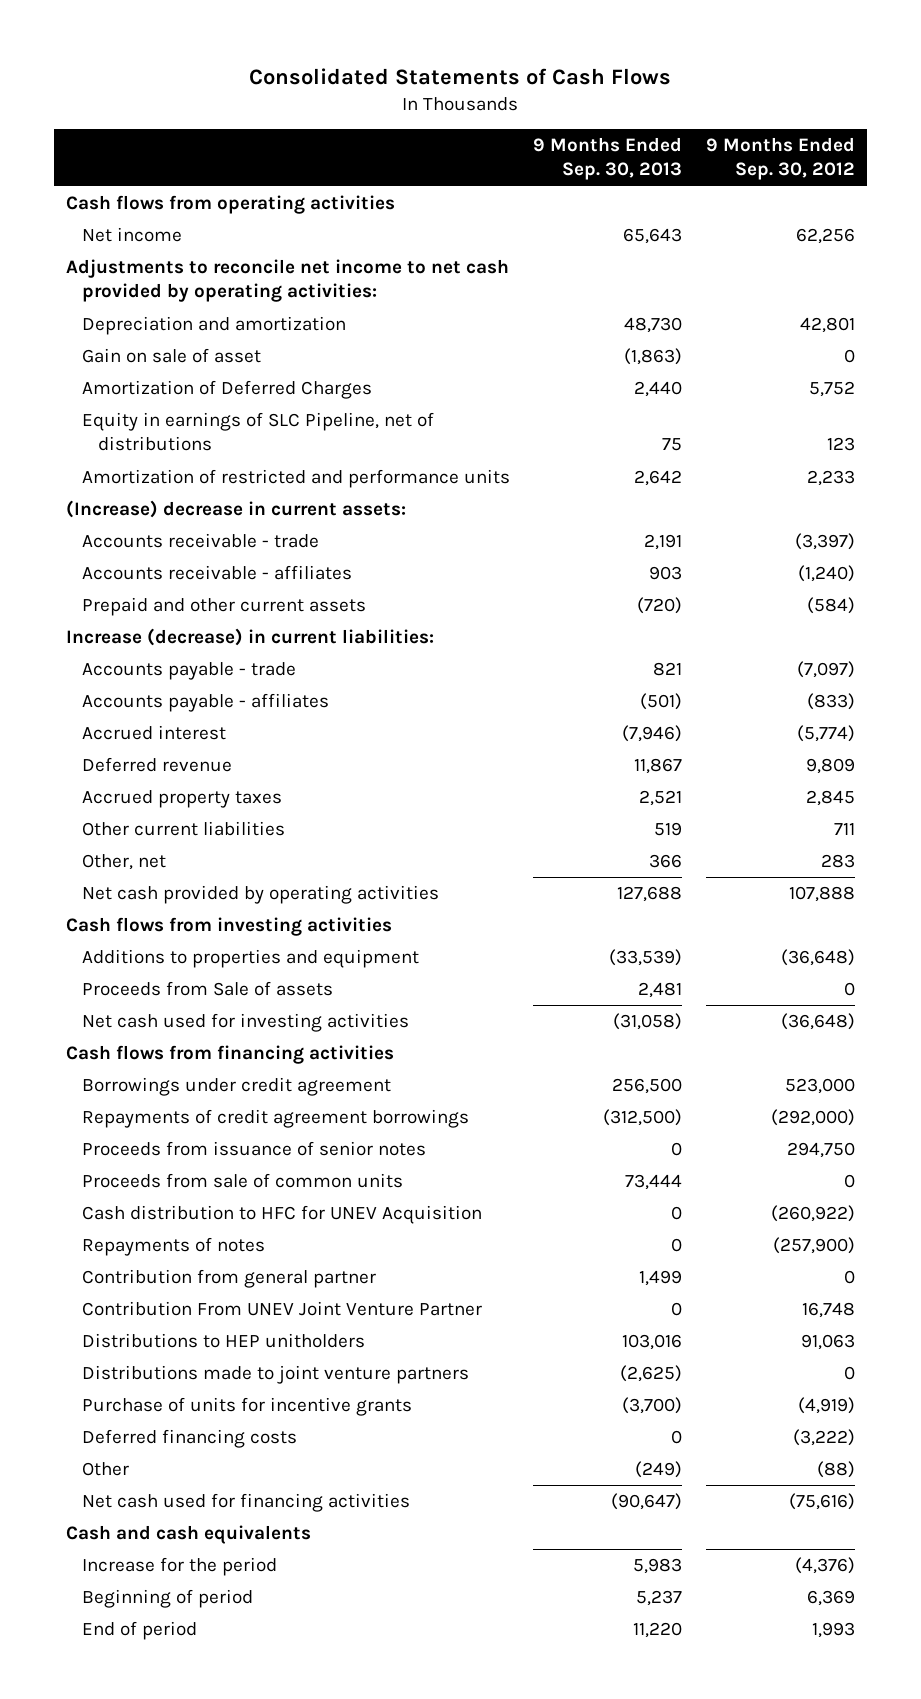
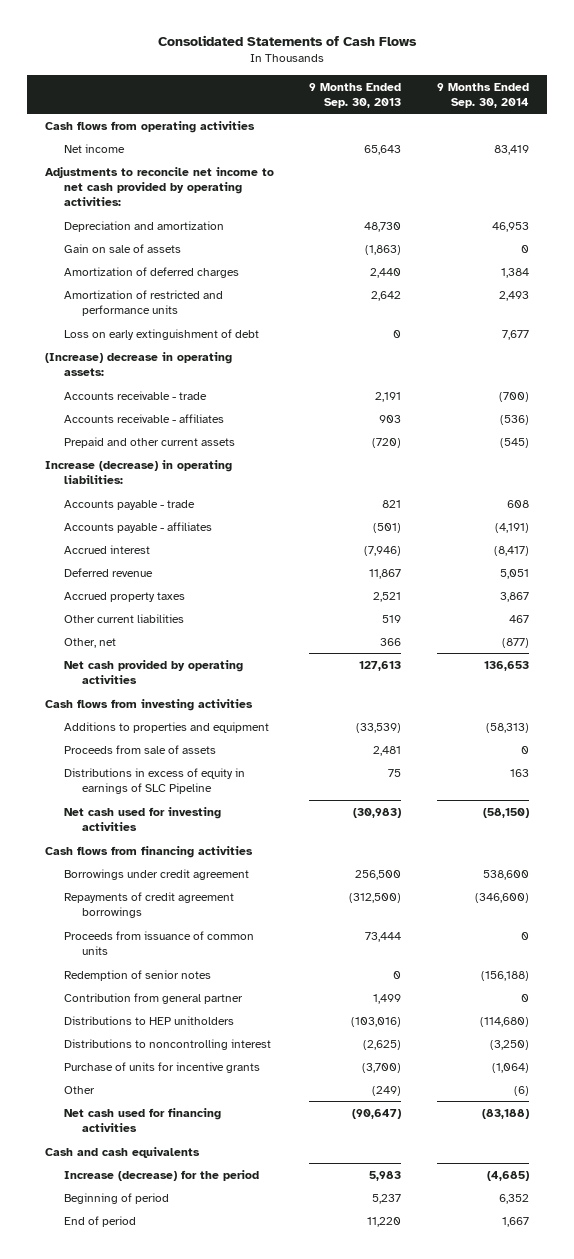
- | 9 Months Ended Sep. 30, 2013 | 9 Months Ended Sep. 30, 2012
+ | 9 Months Ended Sep. 30, 2013 | 9 Months Ended Sep. 30, 2014
- Gain on sale of asset | (1,863) | 0
- Amortization of Deferred Charges | 2,440 | 5,752
- Equity in earnings of SLC Pipeline, net of distributions | 75 | 123
+ Gain on sale of assets | (1,863) | 0
+ Amortization of deferred charges | 2,440 | 1,384
- (Increase) decrease in current assets:
+ Loss on early extinguishment of debt | 0 | 7,677
+ (Increase) decrease in operating assets:
- Increase (decrease) in current liabilities:
+ Increase (decrease) in operating liabilities:
- Net cash provided by operating activities | 127,688 | 107,888
+ Net cash provided by operating activities | 127,613 | 136,653
- Proceeds from Sale of assets | 2,481 | 0
- Net cash used for investing activities | (31,058) | (36,648)
+ Proceeds from sale of assets | 2,481 | 0
+ Distributions in excess of equity in earnings of SLC Pipeline | 75 | 163
+ Net cash used for investing activities | (30,983) | (58,150)
- Proceeds from issuance of senior notes | 0 | 294,750
- Proceeds from sale of common units | 73,444 | 0
- Cash distribution to HFC for UNEV Acquisition | 0 | (260,922)
- Repayments of notes | 0 | (257,900)
+ Proceeds from issuance of common units | 73,444 | 0
+ Redemption of senior notes | 0 | (156,188)
- Contribution From UNEV Joint Venture Partner | 0 | 16,748
- Distributions to HEP unitholders | 103,016 | 91,063
- Distributions made to joint venture partners | (2,625) | 0
+ Distributions to HEP unitholders | (103,016) | (114,680)
+ Distributions to noncontrolling interest | (2,625) | (3,250)
- Deferred financing costs | 0 | (3,222)
- Increase for the period | 5,983 | (4,376)
+ Increase (decrease) for the period | 5,983 | (4,685)

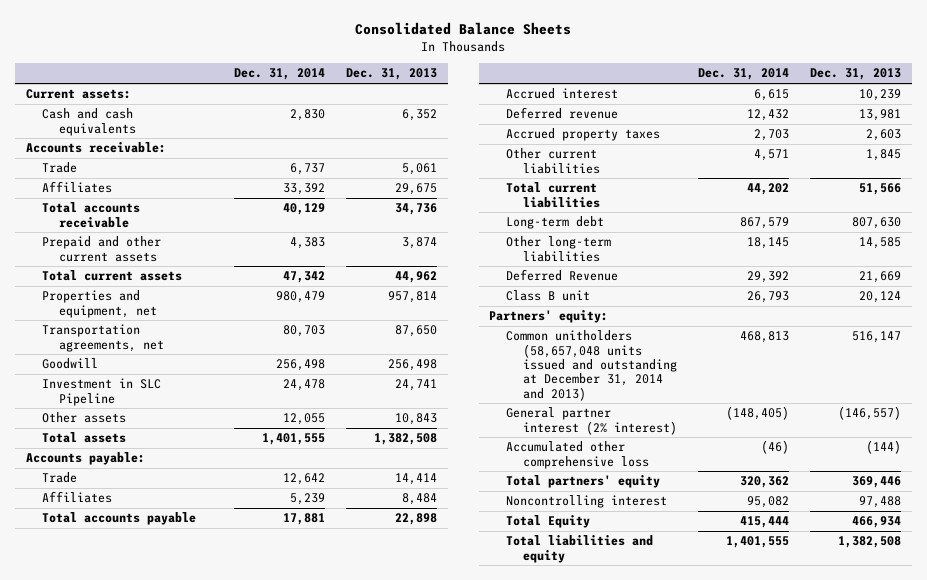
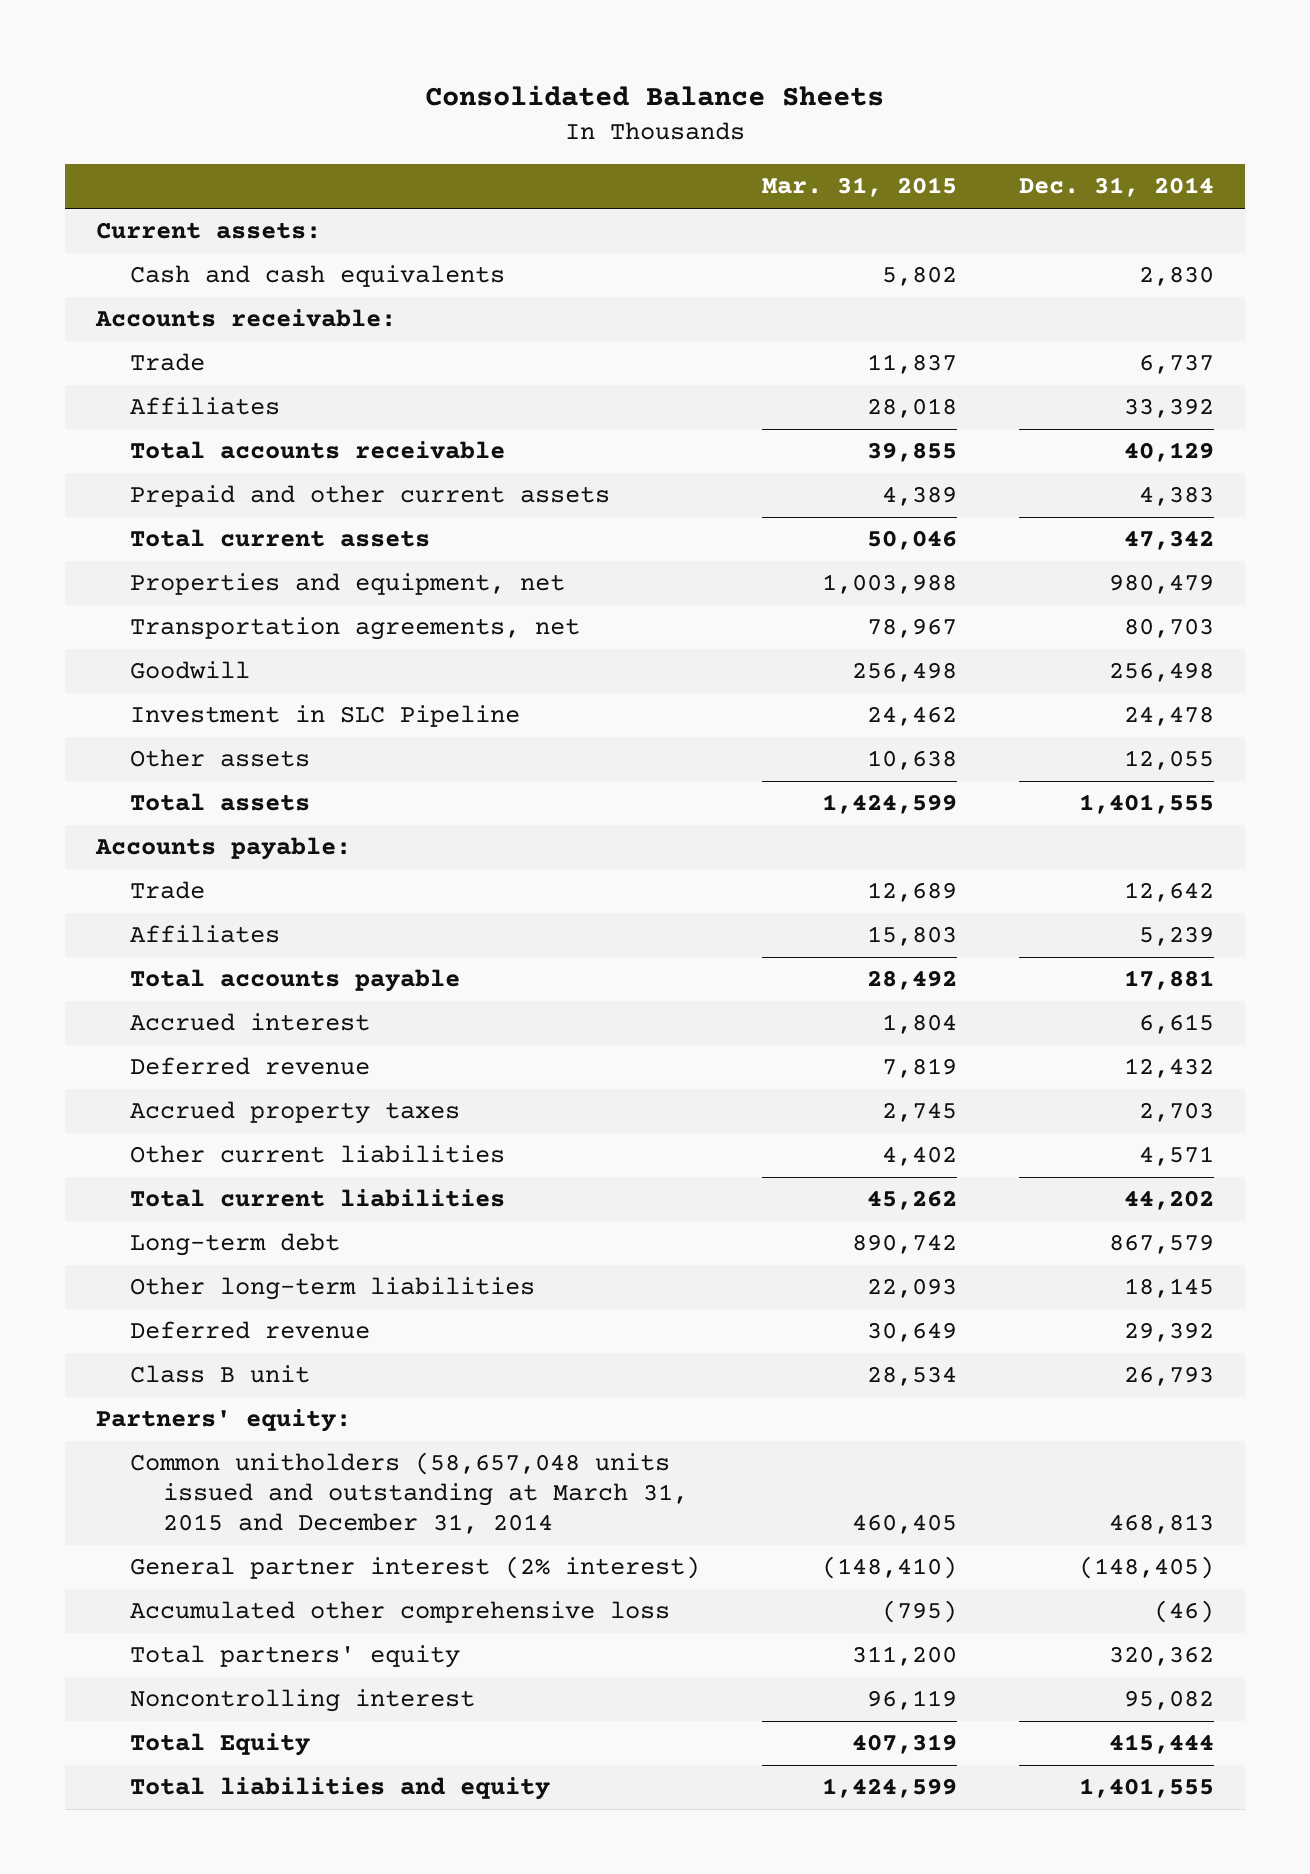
- | Dec. 31, 2014 | Dec. 31, 2013
+ | Mar. 31, 2015 | Dec. 31, 2014
- Deferred Revenue | 29,392 | 21,669
+ Deferred revenue | 30,649 | 29,392
- Common unitholders (58,657,048 units issued and outstanding at December 31, 2014 and 2013) | 468,813 | 516,147
+ Common unitholders (58,657,048 units issued and outstanding at March 31, 2015 and December 31, 2014 | 460,405 | 468,813

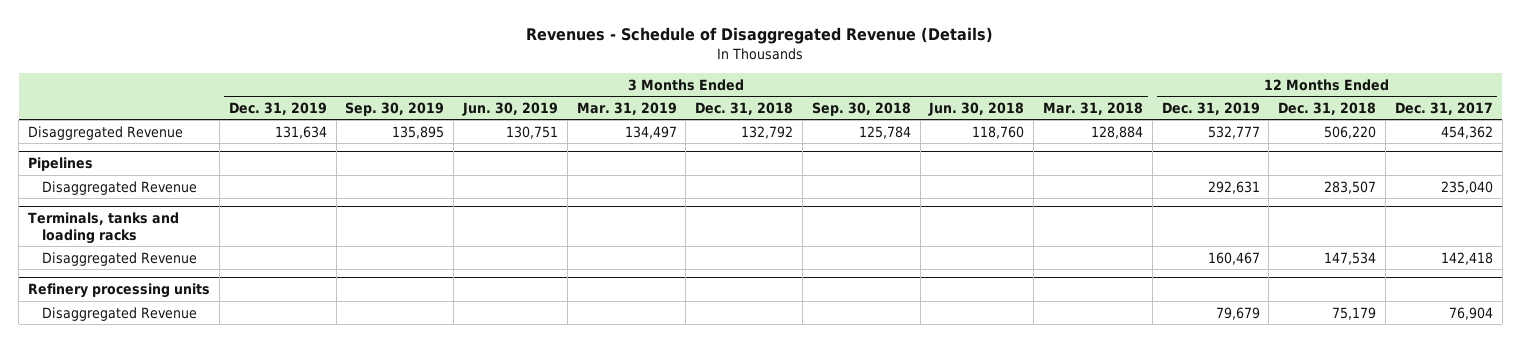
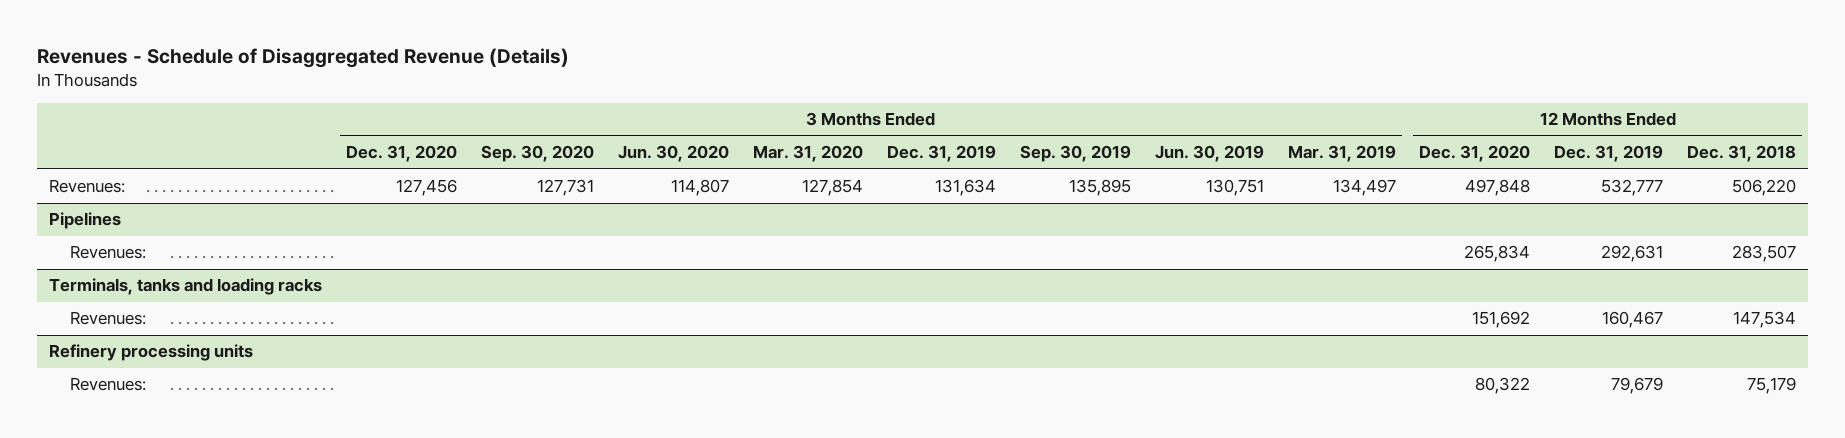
- | 3 Months Ended Dec. 31, 2019 | 3 Months Ended Sep. 30, 2019 | 3 Months Ended Jun. 30, 2019 | 3 Months Ended Mar. 31, 2019 | 3 Months Ended Dec. 31, 2018 | 3 Months Ended Sep. 30, 2018 | 3 Months Ended Jun. 30, 2018 | 3 Months Ended Mar. 31, 2018 | 12 Months Ended Dec. 31, 2019 | 12 Months Ended Dec. 31, 2018 | 12 Months Ended Dec. 31, 2017
+ | 3 Months Ended Dec. 31, 2020 | 3 Months Ended Sep. 30, 2020 | 3 Months Ended Jun. 30, 2020 | 3 Months Ended Mar. 31, 2020 | 3 Months Ended Dec. 31, 2019 | 3 Months Ended Sep. 30, 2019 | 3 Months Ended Jun. 30, 2019 | 3 Months Ended Mar. 31, 2019 | 12 Months Ended Dec. 31, 2020 | 12 Months Ended Dec. 31, 2019 | 12 Months Ended Dec. 31, 2018
- Disaggregated Revenue | 131,634 | 135,895 | 130,751 | 134,497 | 132,792 | 125,784 | 118,760 | 128,884 | 532,777 | 506,220 | 454,362
+ Revenues: | 127,456 | 127,731 | 114,807 | 127,854 | 131,634 | 135,895 | 130,751 | 134,497 | 497,848 | 532,777 | 506,220
@ Pipelines
- Disaggregated Revenue | | | | | | | | | 292,631 | 283,507 | 235,040
+ Revenues: | | | | | | | | | 265,834 | 292,631 | 283,507
@ Terminals, tanks and loading racks
- Disaggregated Revenue | | | | | | | | | 160,467 | 147,534 | 142,418
+ Revenues: | | | | | | | | | 151,692 | 160,467 | 147,534
@ Refinery processing units
- Disaggregated Revenue | | | | | | | | | 79,679 | 75,179 | 76,904
+ Revenues: | | | | | | | | | 80,322 | 79,679 | 75,179

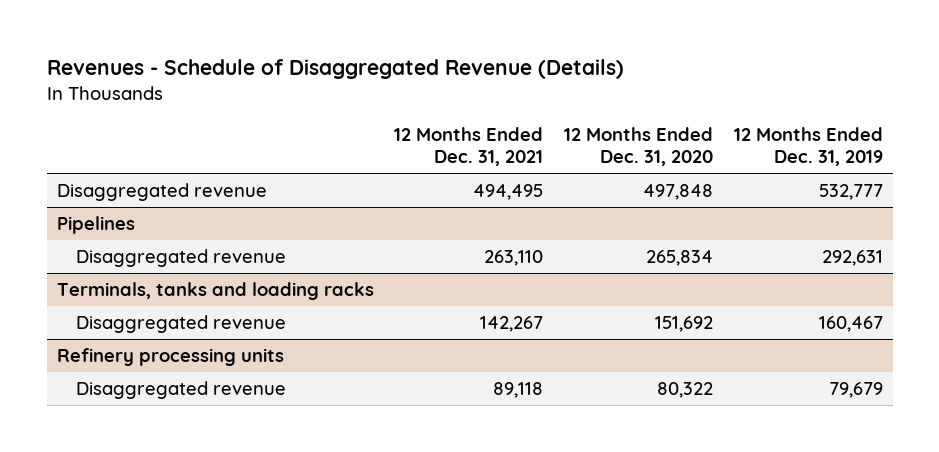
- | 3 Months Ended Dec. 31, 2020 | 3 Months Ended Sep. 30, 2020 | 3 Months Ended Jun. 30, 2020 | 3 Months Ended Mar. 31, 2020 | 3 Months Ended Dec. 31, 2019 | 3 Months Ended Sep. 30, 2019 | 3 Months Ended Jun. 30, 2019 | 3 Months Ended Mar. 31, 2019 | 12 Months Ended Dec. 31, 2020 | 12 Months Ended Dec. 31, 2019 | 12 Months Ended Dec. 31, 2018
+ | 12 Months Ended Dec. 31, 2021 | 12 Months Ended Dec. 31, 2020 | 12 Months Ended Dec. 31, 2019
- Revenues: | 127,456 | 127,731 | 114,807 | 127,854 | 131,634 | 135,895 | 130,751 | 134,497 | 497,848 | 532,777 | 506,220
+ Disaggregated revenue | 494,495 | 497,848 | 532,777
@ Pipelines
- Revenues: | | | | | | | | | 265,834 | 292,631 | 283,507
+ Disaggregated revenue | 263,110 | 265,834 | 292,631
@ Terminals, tanks and loading racks
- Revenues: | | | | | | | | | 151,692 | 160,467 | 147,534
+ Disaggregated revenue | 142,267 | 151,692 | 160,467
@ Refinery processing units
- Revenues: | | | | | | | | | 80,322 | 79,679 | 75,179
+ Disaggregated revenue | 89,118 | 80,322 | 79,679

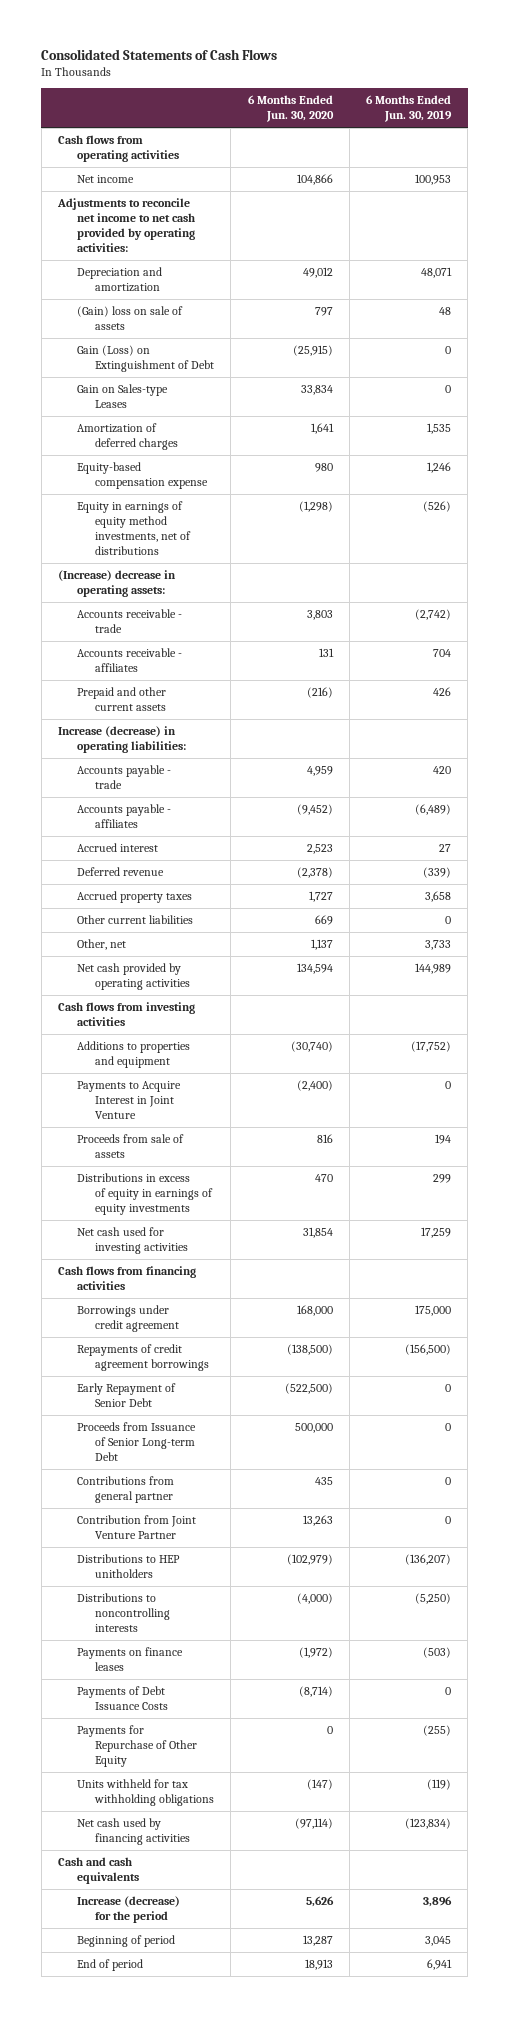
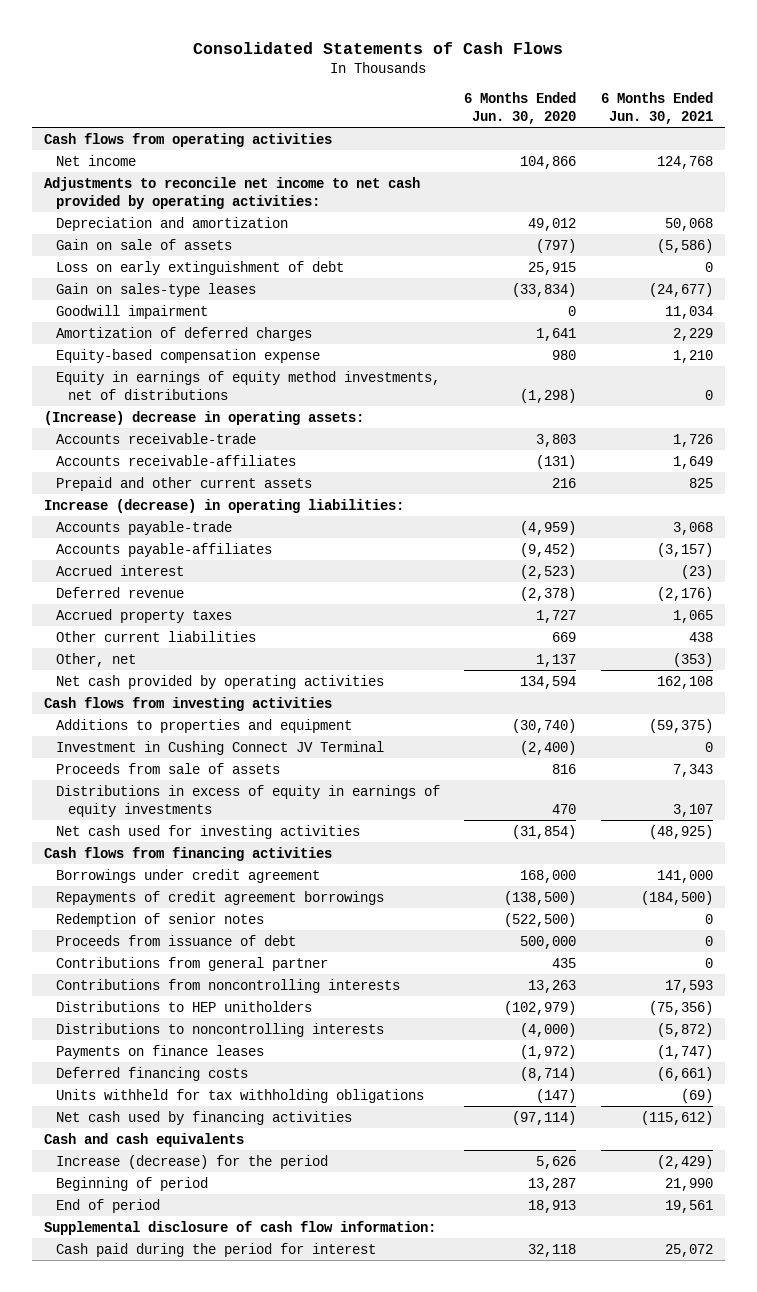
- | 6 Months Ended Jun. 30, 2020 | 6 Months Ended Jun. 30, 2019
+ | 6 Months Ended Jun. 30, 2020 | 6 Months Ended Jun. 30, 2021
- (Gain) loss on sale of assets | 797 | 48
- Gain (Loss) on Extinguishment of Debt | (25,915) | 0
- Gain on Sales-type Leases | 33,834 | 0
+ Gain on sale of assets | (797) | (5,586)
+ Loss on early extinguishment of debt | 25,915 | 0
+ Gain on sales-type leases | (33,834) | (24,677)
+ Goodwill impairment | 0 | 11,034
- Accounts receivable - trade | 3,803 | (2,742)
- Accounts receivable - affiliates | 131 | 704
- Prepaid and other current assets | (216) | 426
+ Accounts receivable-trade | 3,803 | 1,726
+ Accounts receivable-affiliates | (131) | 1,649
+ Prepaid and other current assets | 216 | 825
- Accounts payable - trade | 4,959 | 420
- Accounts payable - affiliates | (9,452) | (6,489)
- Accrued interest | 2,523 | 27
+ Accounts payable-trade | (4,959) | 3,068
+ Accounts payable-affiliates | (9,452) | (3,157)
+ Accrued interest | (2,523) | (23)
- Payments to Acquire Interest in Joint Venture | (2,400) | 0
+ Investment in Cushing Connect JV Terminal | (2,400) | 0
- Net cash used for investing activities | 31,854 | 17,259
+ Net cash used for investing activities | (31,854) | (48,925)
- Early Repayment of Senior Debt | (522,500) | 0
- Proceeds from Issuance of Senior Long-term Debt | 500,000 | 0
+ Redemption of senior notes | (522,500) | 0
+ Proceeds from issuance of debt | 500,000 | 0
- Contribution from Joint Venture Partner | 13,263 | 0
+ Contributions from noncontrolling interests | 13,263 | 17,593
- Payments of Debt Issuance Costs | (8,714) | 0
- Payments for Repurchase of Other Equity | 0 | (255)
+ Deferred financing costs | (8,714) | (6,661)
+ Supplemental disclosure of cash flow information:
+ Cash paid during the period for interest | 32,118 | 25,072

